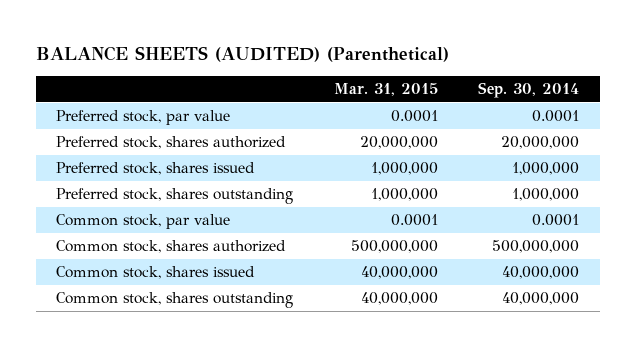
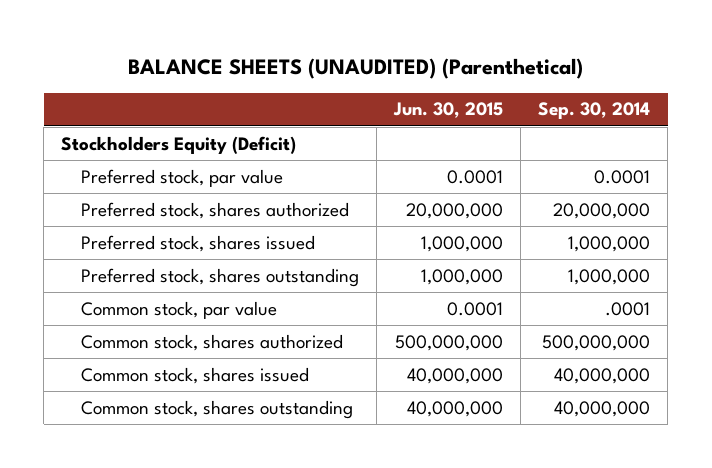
- BALANCE SHEETS (AUDITED) (Parenthetical)
+ BALANCE SHEETS (UNAUDITED) (Parenthetical)
- | Mar. 31, 2015 | Sep. 30, 2014
+ | Jun. 30, 2015 | Sep. 30, 2014
+ Stockholders Equity (Deficit)
- Common stock, par value | 0.0001 | 0.0001
+ Common stock, par value | 0.0001 | .0001

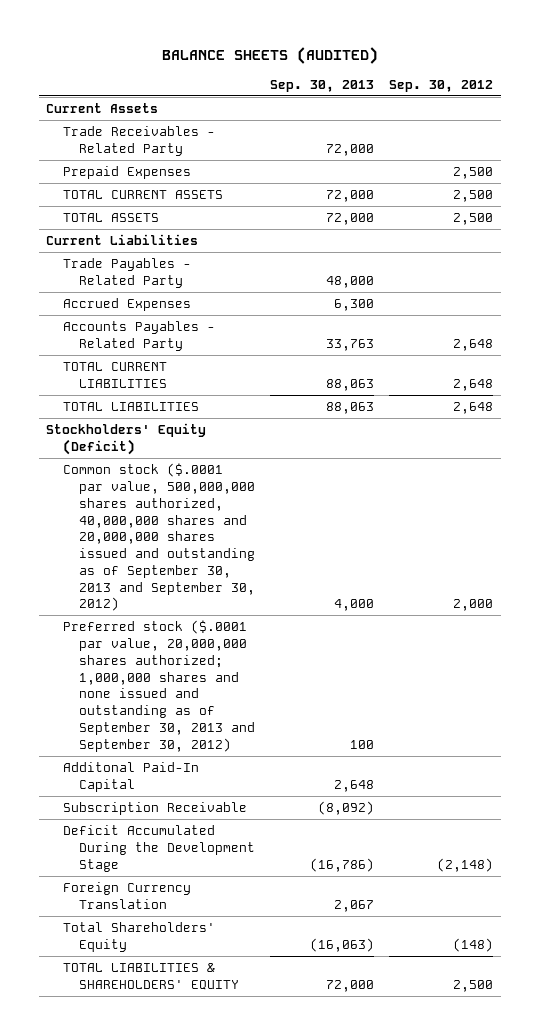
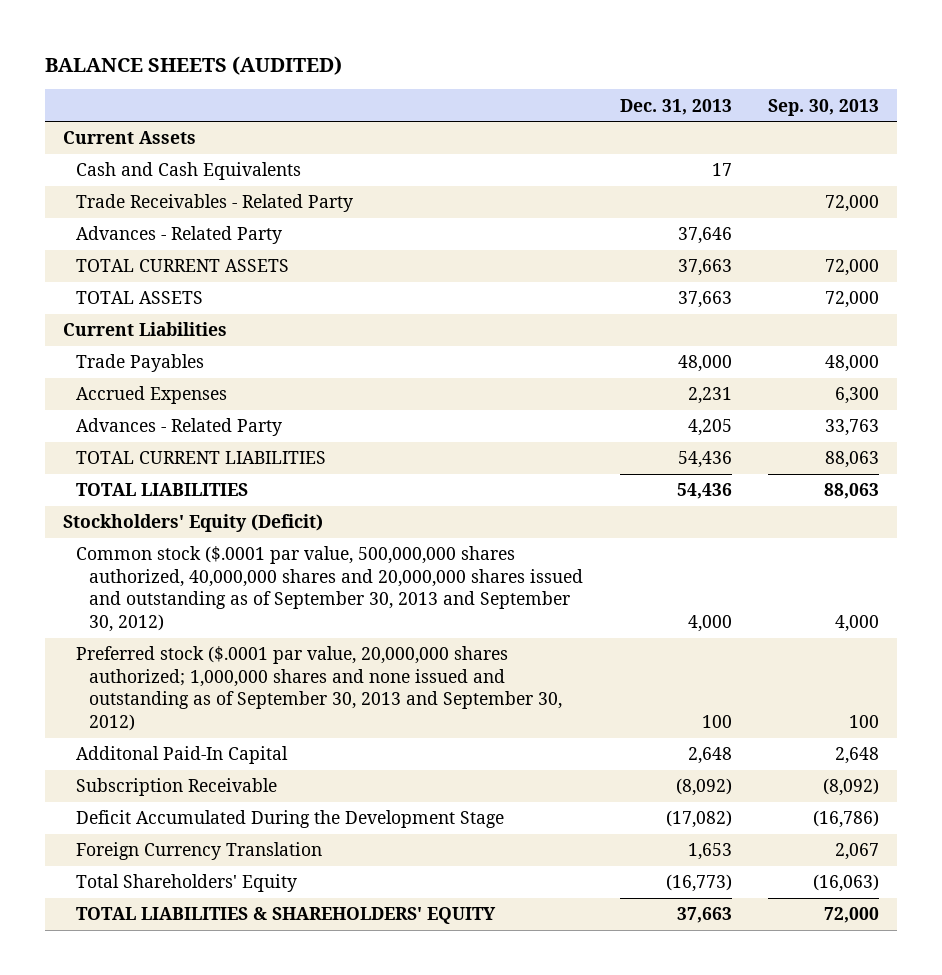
- | Sep. 30, 2013 | Sep. 30, 2012
+ | Dec. 31, 2013 | Sep. 30, 2013
+ Cash and Cash Equivalents | 17 |
- Prepaid Expenses | | 2,500
+ Advances - Related Party | 37,646 |
- Trade Payables - Related Party | 48,000 |
+ Trade Payables | 48,000 | 48,000
- Accounts Payables - Related Party | 33,763 | 2,648
+ Advances - Related Party | 4,205 | 33,763

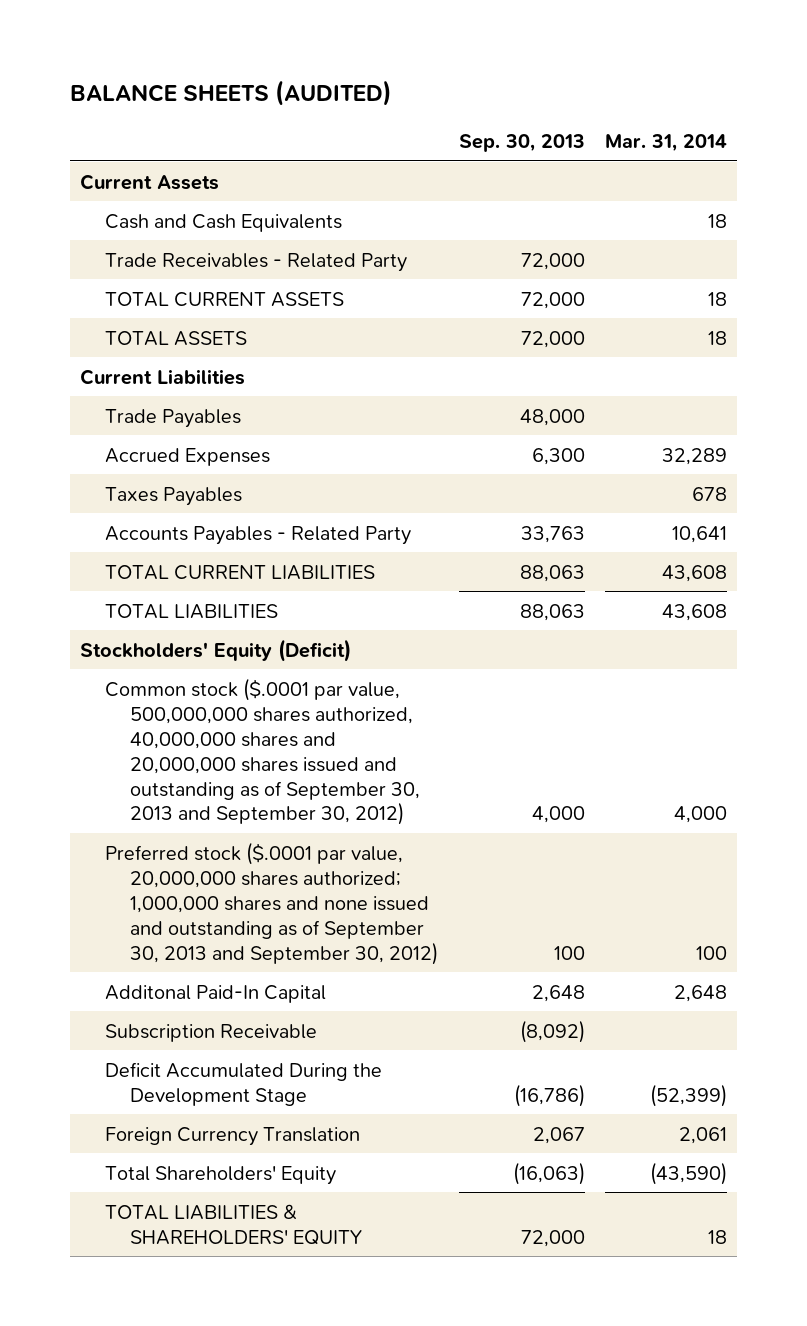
- | Dec. 31, 2013 | Sep. 30, 2013
+ | Sep. 30, 2013 | Mar. 31, 2014
- Advances - Related Party | 37,646 |
- Advances - Related Party | 4,205 | 33,763
+ Taxes Payables | | 678
+ Accounts Payables - Related Party | 33,763 | 10,641

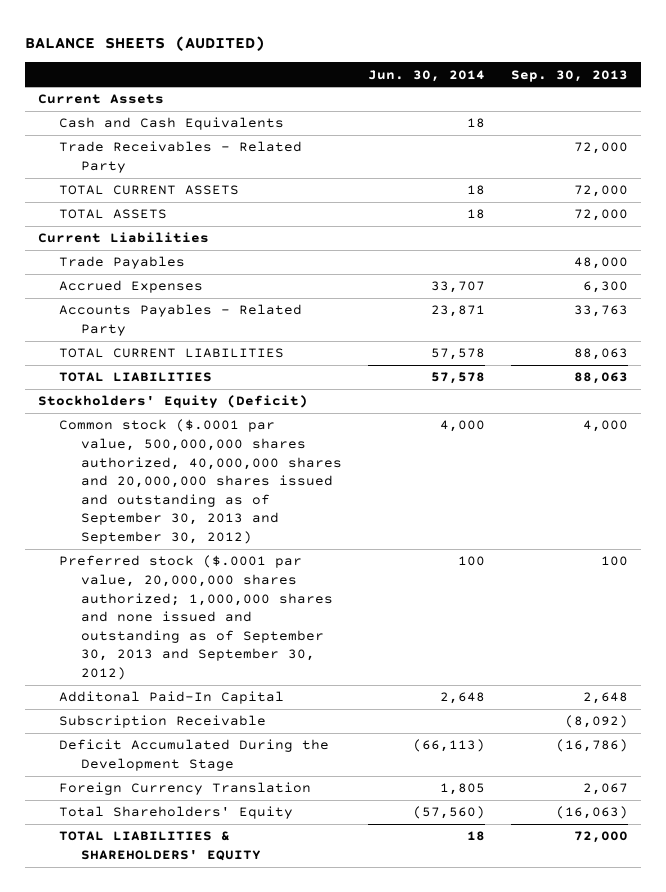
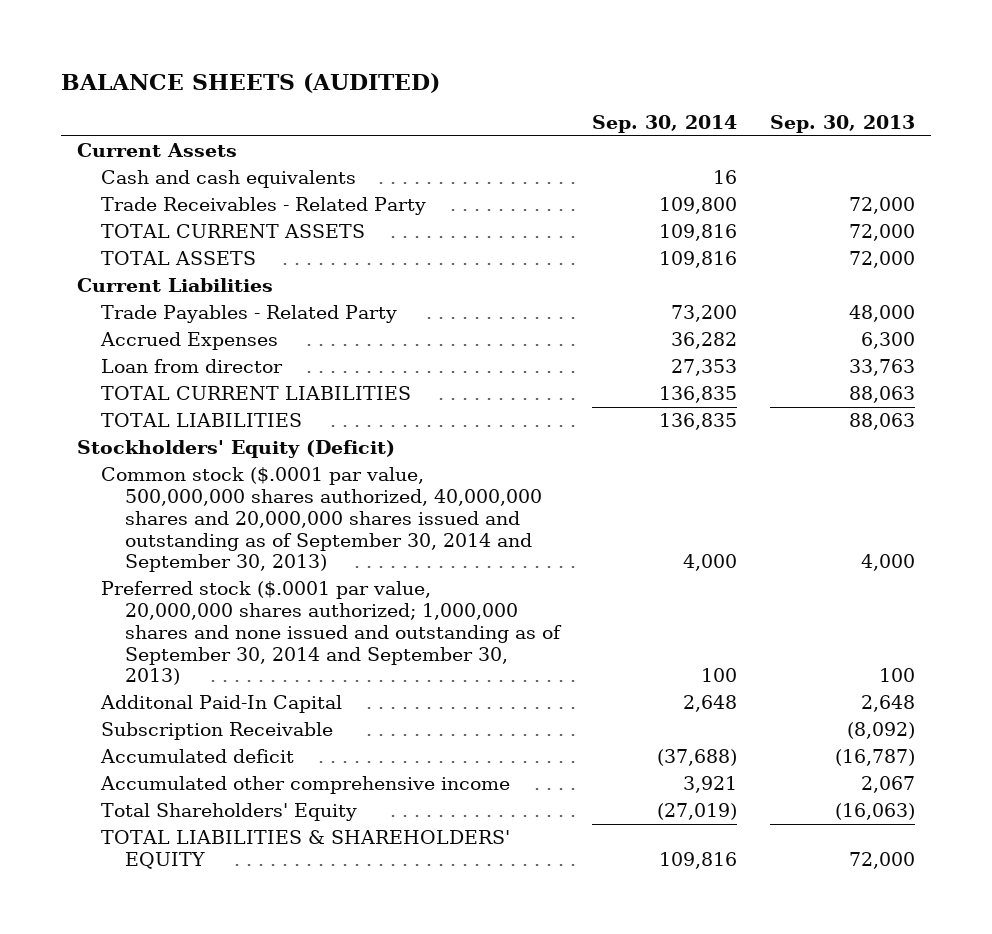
- | Jun. 30, 2014 | Sep. 30, 2013
+ | Sep. 30, 2014 | Sep. 30, 2013
- Cash and Cash Equivalents | 18 |
+ Cash and cash equivalents | 16 |
- Trade Payables | | 48,000
+ Trade Payables - Related Party | 73,200 | 48,000
- Accounts Payables - Related Party | 23,871 | 33,763
+ Loan from director | 27,353 | 33,763
- Common stock ($.0001 par value, 500,000,000 shares authorized, 40,000,000 shares and 20,000,000 shares issued and outstanding as of September 30, 2013 and September 30, 2012) | 4,000 | 4,000
- Preferred stock ($.0001 par value, 20,000,000 shares authorized; 1,000,000 shares and none issued and outstanding as of September 30, 2013 and September 30, 2012) | 100 | 100
+ Common stock ($.0001 par value, 500,000,000 shares authorized, 40,000,000 shares and 20,000,000 shares issued and outstanding as of September 30, 2014 and September 30, 2013) | 4,000 | 4,000
+ Preferred stock ($.0001 par value, 20,000,000 shares authorized; 1,000,000 shares and none issued and outstanding as of September 30, 2014 and September 30, 2013) | 100 | 100
- Deficit Accumulated During the Development Stage | (66,113) | (16,786)
- Foreign Currency Translation | 1,805 | 2,067
+ Accumulated deficit | (37,688) | (16,787)
+ Accumulated other comprehensive income | 3,921 | 2,067

